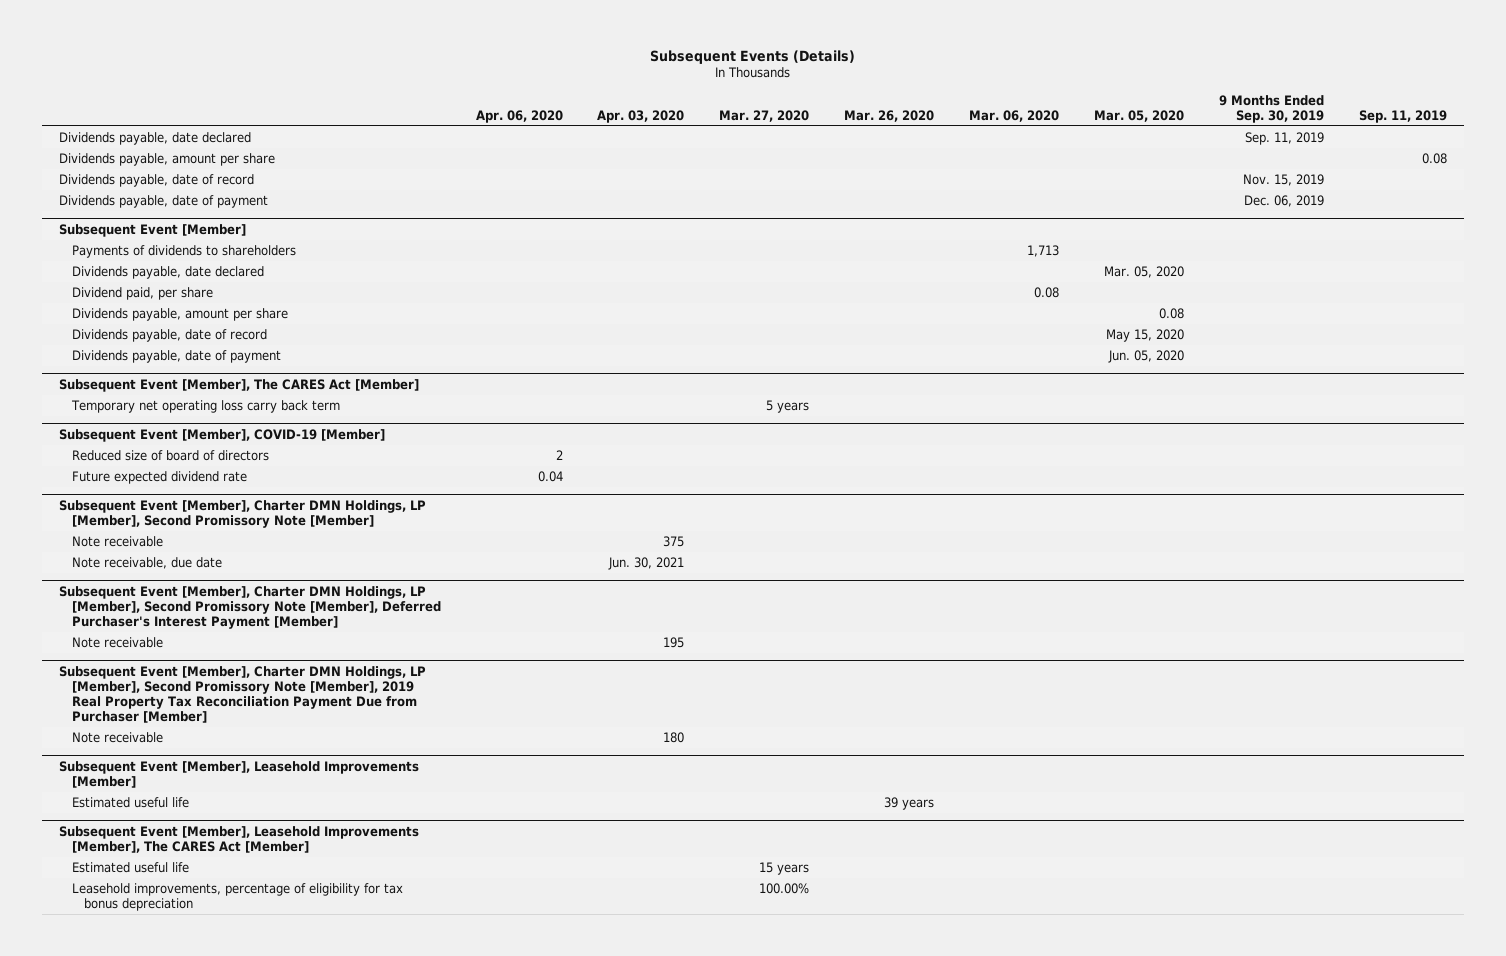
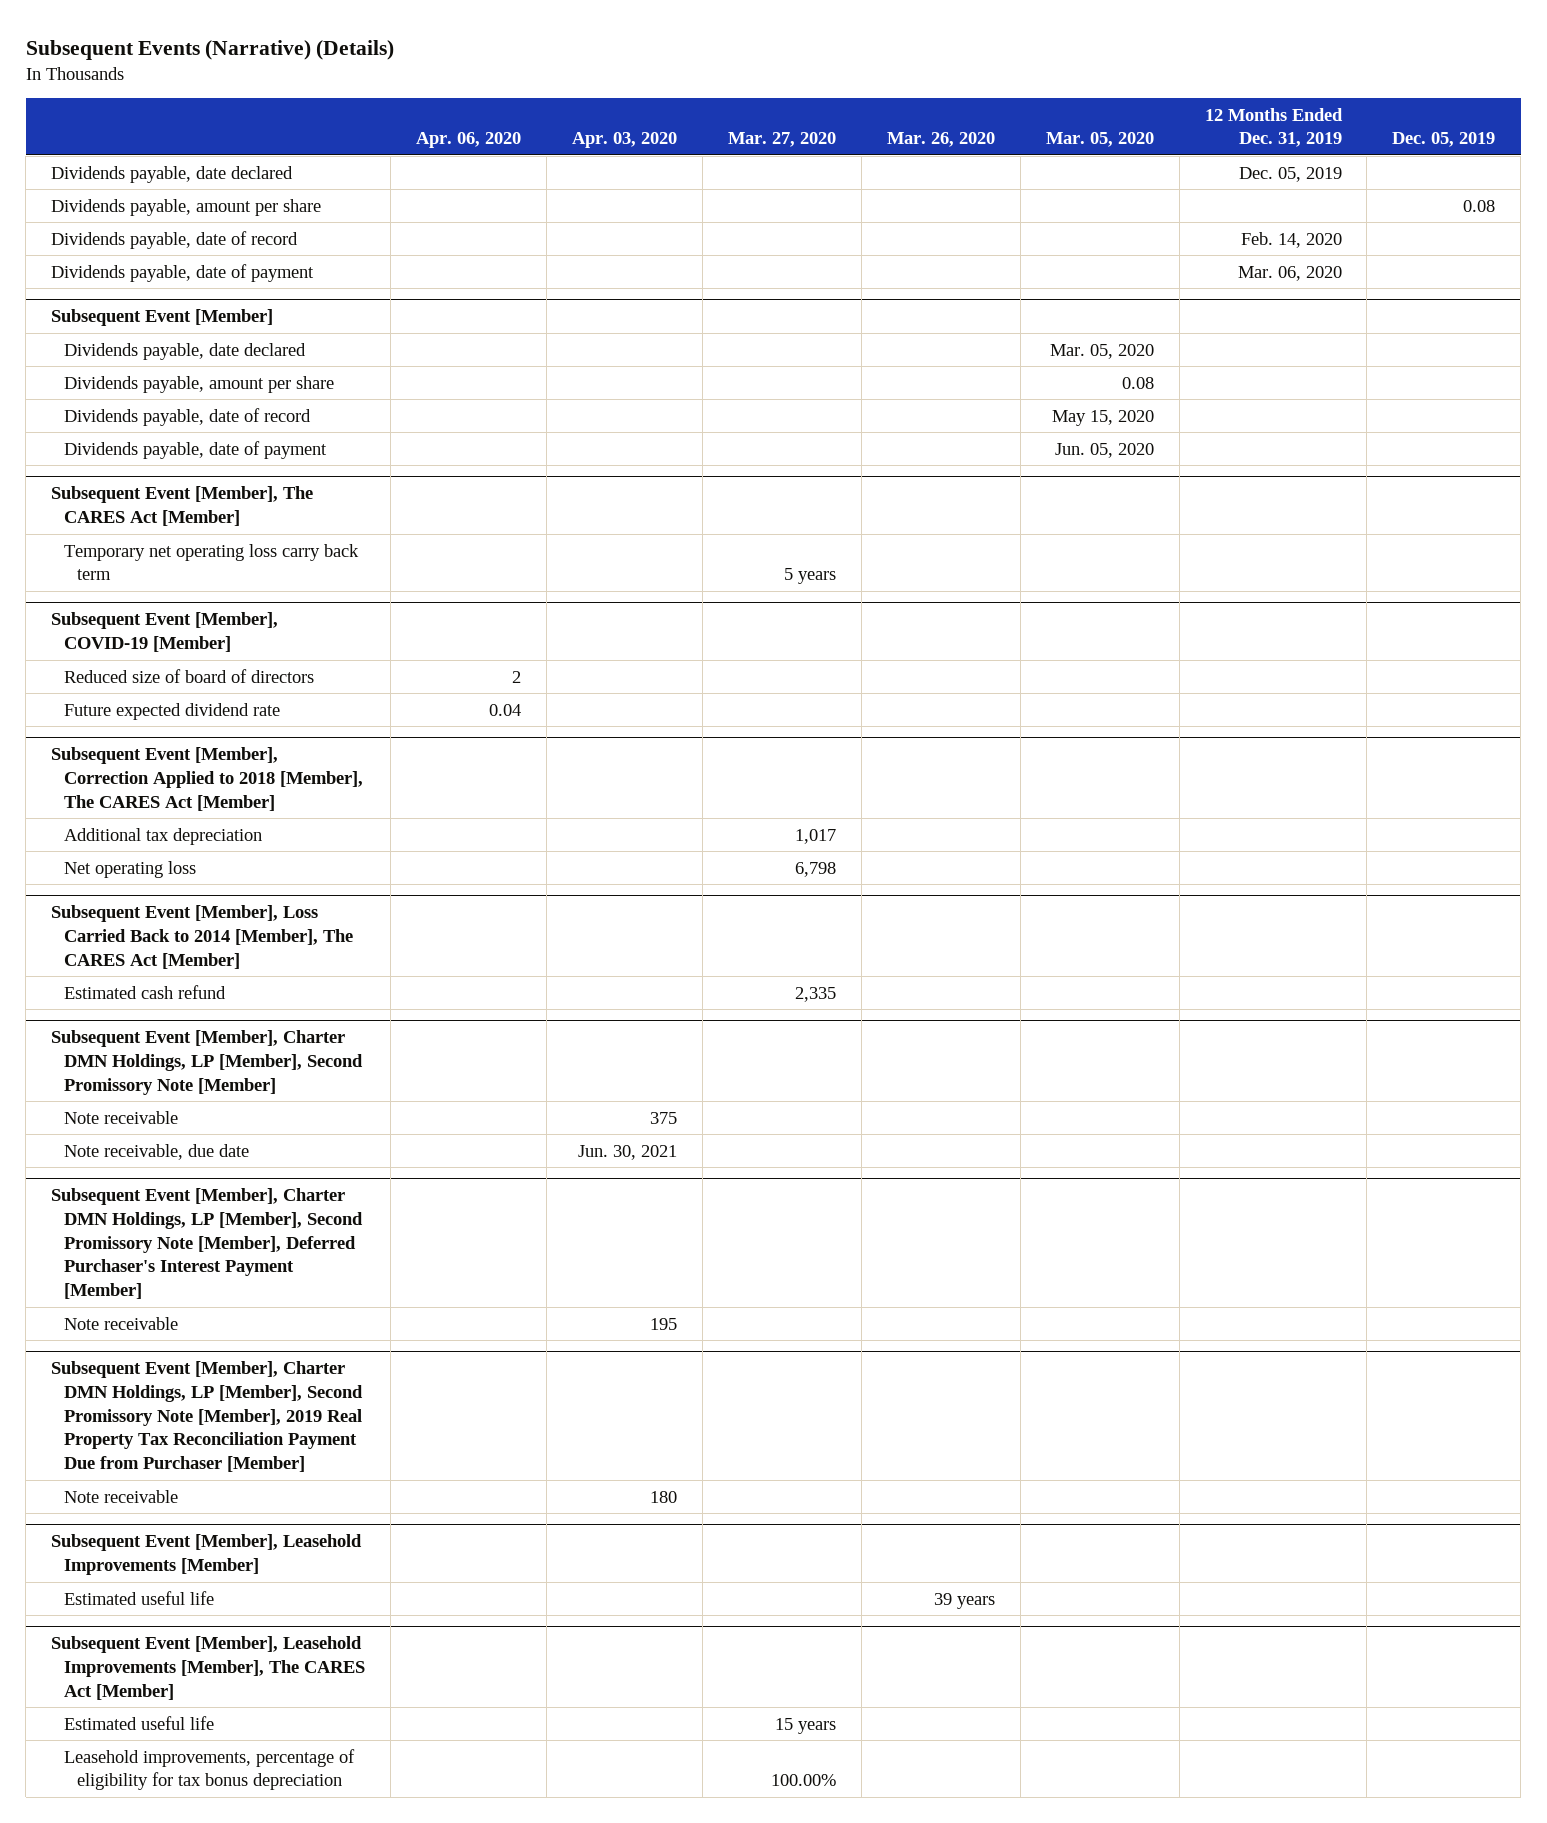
- Subsequent Events (Details)
+ Subsequent Events (Narrative) (Details)
- | Apr. 06, 2020 | Apr. 03, 2020 | Mar. 27, 2020 | Mar. 26, 2020 | Mar. 06, 2020 | Mar. 05, 2020 | 9 Months Ended Sep. 30, 2019 | Sep. 11, 2019
+ | Apr. 06, 2020 | Apr. 03, 2020 | Mar. 27, 2020 | Mar. 26, 2020 | Mar. 05, 2020 | 12 Months Ended Dec. 31, 2019 | Dec. 05, 2019
@ Subsequent Event [Member]
- Payments of dividends to shareholders | | | | | 1,713 | | |
- Dividend paid, per share | | | | | 0.08 | | |
+ Subsequent Event [Member], Correction Applied to 2018 [Member], The CARES Act [Member]
+ Additional tax depreciation | | | 1,017 | | | |
+ Net operating loss | | | 6,798 | | | |
+ Subsequent Event [Member], Loss Carried Back to 2014 [Member], The CARES Act [Member]
+ Estimated cash refund | | | 2,335 | | | |

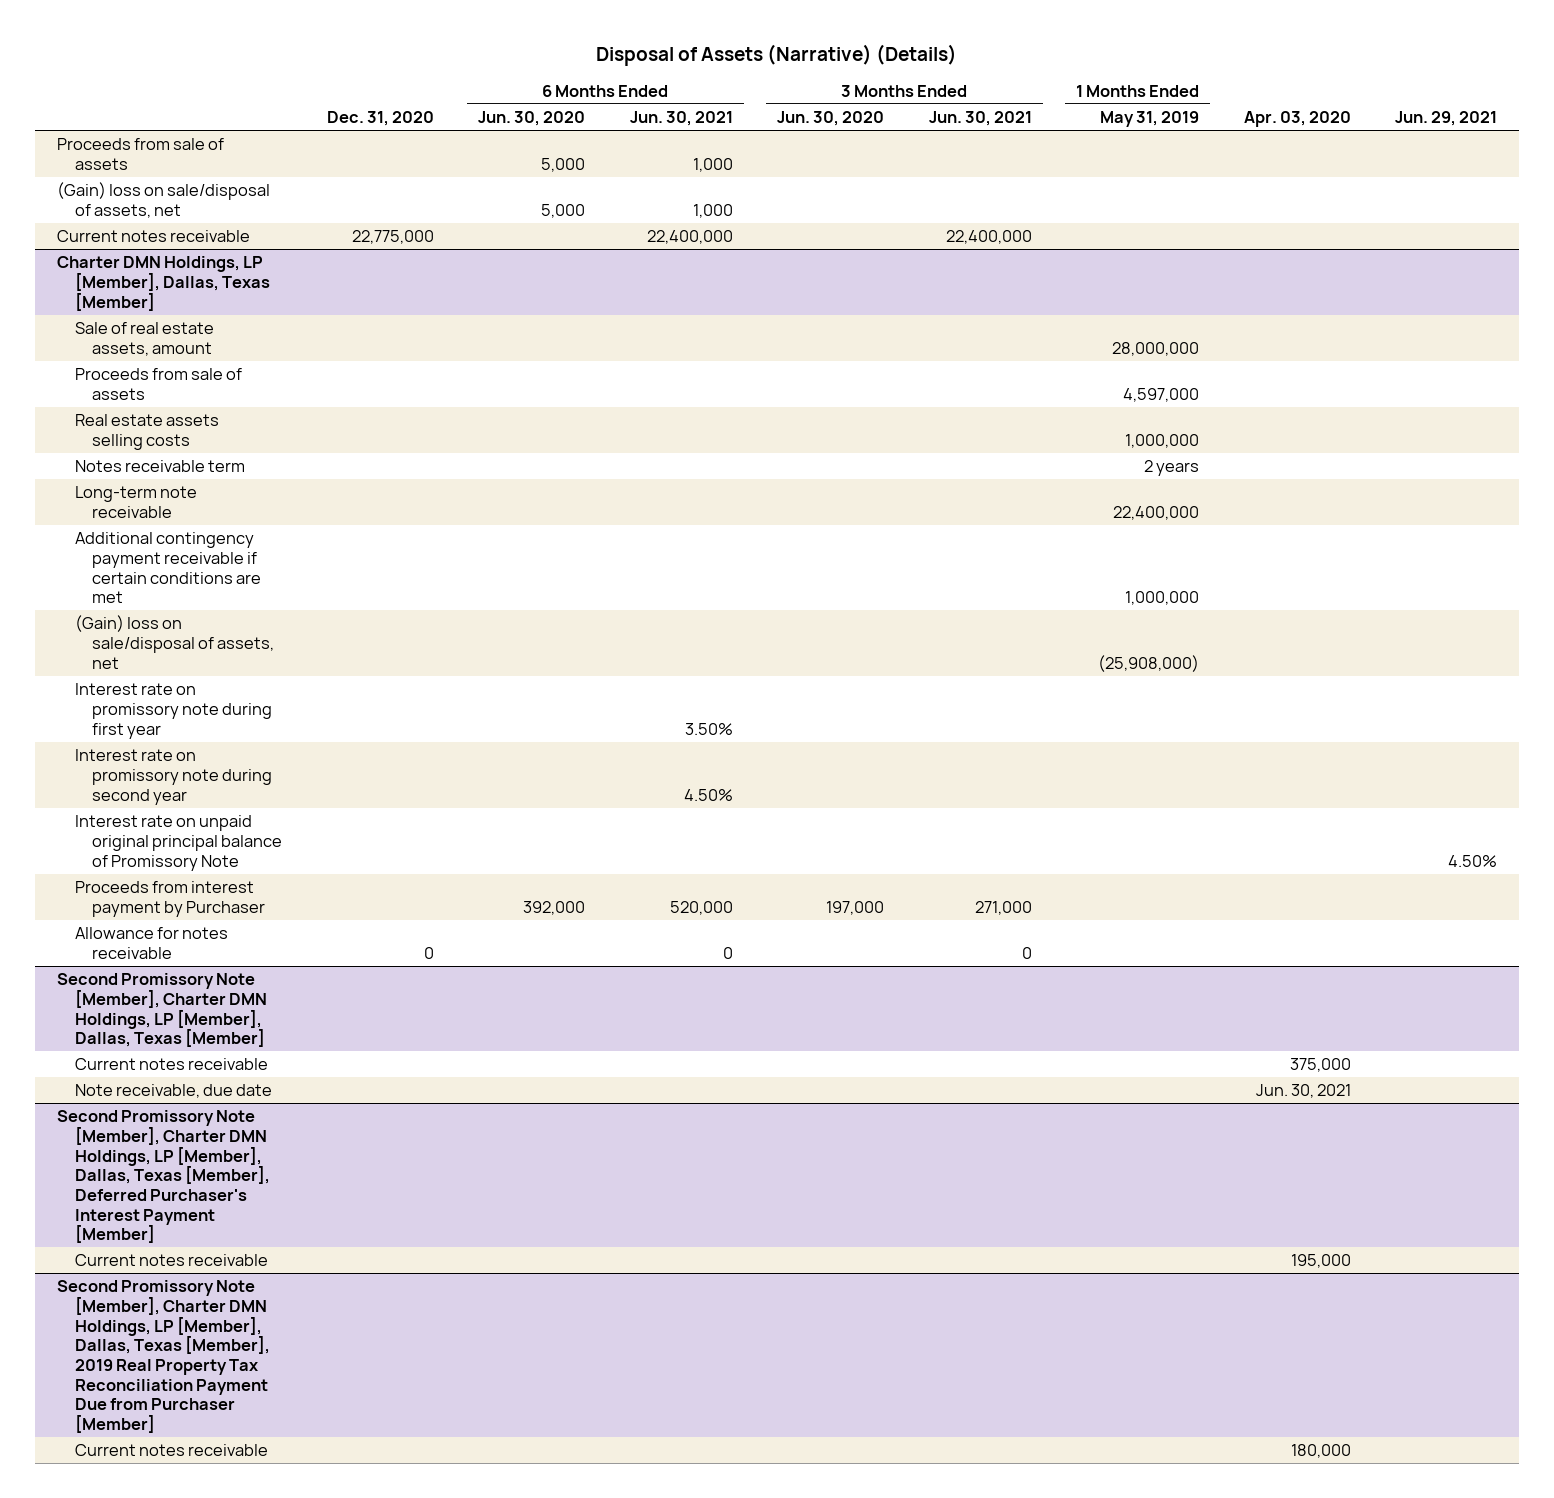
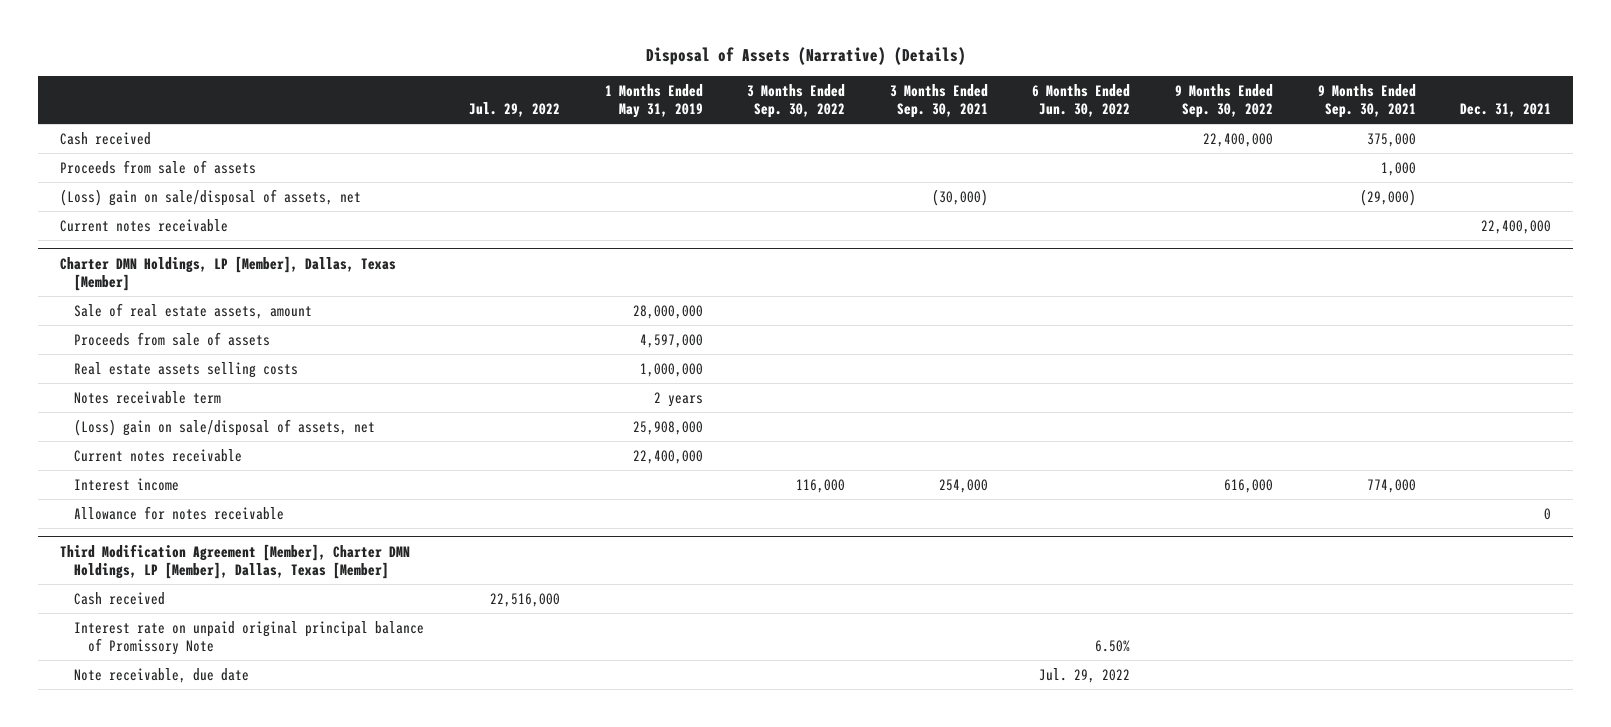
- | Dec. 31, 2020 | 6 Months Ended Jun. 30, 2020 | 6 Months Ended Jun. 30, 2021 | 3 Months Ended Jun. 30, 2020 | 3 Months Ended Jun. 30, 2021 | 1 Months Ended May 31, 2019 | Apr. 03, 2020 | Jun. 29, 2021
+ | Jul. 29, 2022 | 1 Months Ended May 31, 2019 | 3 Months Ended Sep. 30, 2022 | 3 Months Ended Sep. 30, 2021 | 6 Months Ended Jun. 30, 2022 | 9 Months Ended Sep. 30, 2022 | 9 Months Ended Sep. 30, 2021 | Dec. 31, 2021
+ Cash received | | | | | | 22,400,000 | 375,000 |
- (Gain) loss on sale/disposal of assets, net | | 5,000 | 1,000 | | | | |
+ (Loss) gain on sale/disposal of assets, net | | | | (30,000) | | | (29,000) |
@ Charter DMN Holdings, LP [Member], Dallas, Texas [Member]
- Long-term note receivable | | | | | | 22,400,000 | |
- Additional contingency payment receivable if certain conditions are met | | | | | | 1,000,000 | |
- (Gain) loss on sale/disposal of assets, net | | | | | | (25,908,000) | |
- Interest rate on promissory note during first year | | | 3.50% | | | | |
- Interest rate on promissory note during second year | | | 4.50% | | | | |
- Interest rate on unpaid original principal balance of Promissory Note | | | | | | | | 4.50%
- Proceeds from interest payment by Purchaser | | 392,000 | 520,000 | 197,000 | 271,000 | | |
+ (Loss) gain on sale/disposal of assets, net | | 25,908,000 | | | | | |
+ Current notes receivable | | 22,400,000 | | | | | |
+ Interest income | | | 116,000 | 254,000 | | 616,000 | 774,000 |
- Second Promissory Note [Member], Charter DMN Holdings, LP [Member], Dallas, Texas [Member]
- Current notes receivable | | | | | | | 375,000 |
+ Third Modification Agreement [Member], Charter DMN Holdings, LP [Member], Dallas, Texas [Member]
+ Cash received | 22,516,000 | | | | | | |
+ Interest rate on unpaid original principal balance of Promissory Note | | | | | 6.50% | | |
- Second Promissory Note [Member], Charter DMN Holdings, LP [Member], Dallas, Texas [Member], Deferred Purchaser's Interest Payment [Member]
- Current notes receivable | | | | | | | 195,000 |
- Second Promissory Note [Member], Charter DMN Holdings, LP [Member], Dallas, Texas [Member], 2019 Real Property Tax Reconciliation Payment Due from Purchaser [Member]
- Current notes receivable | | | | | | | 180,000 |

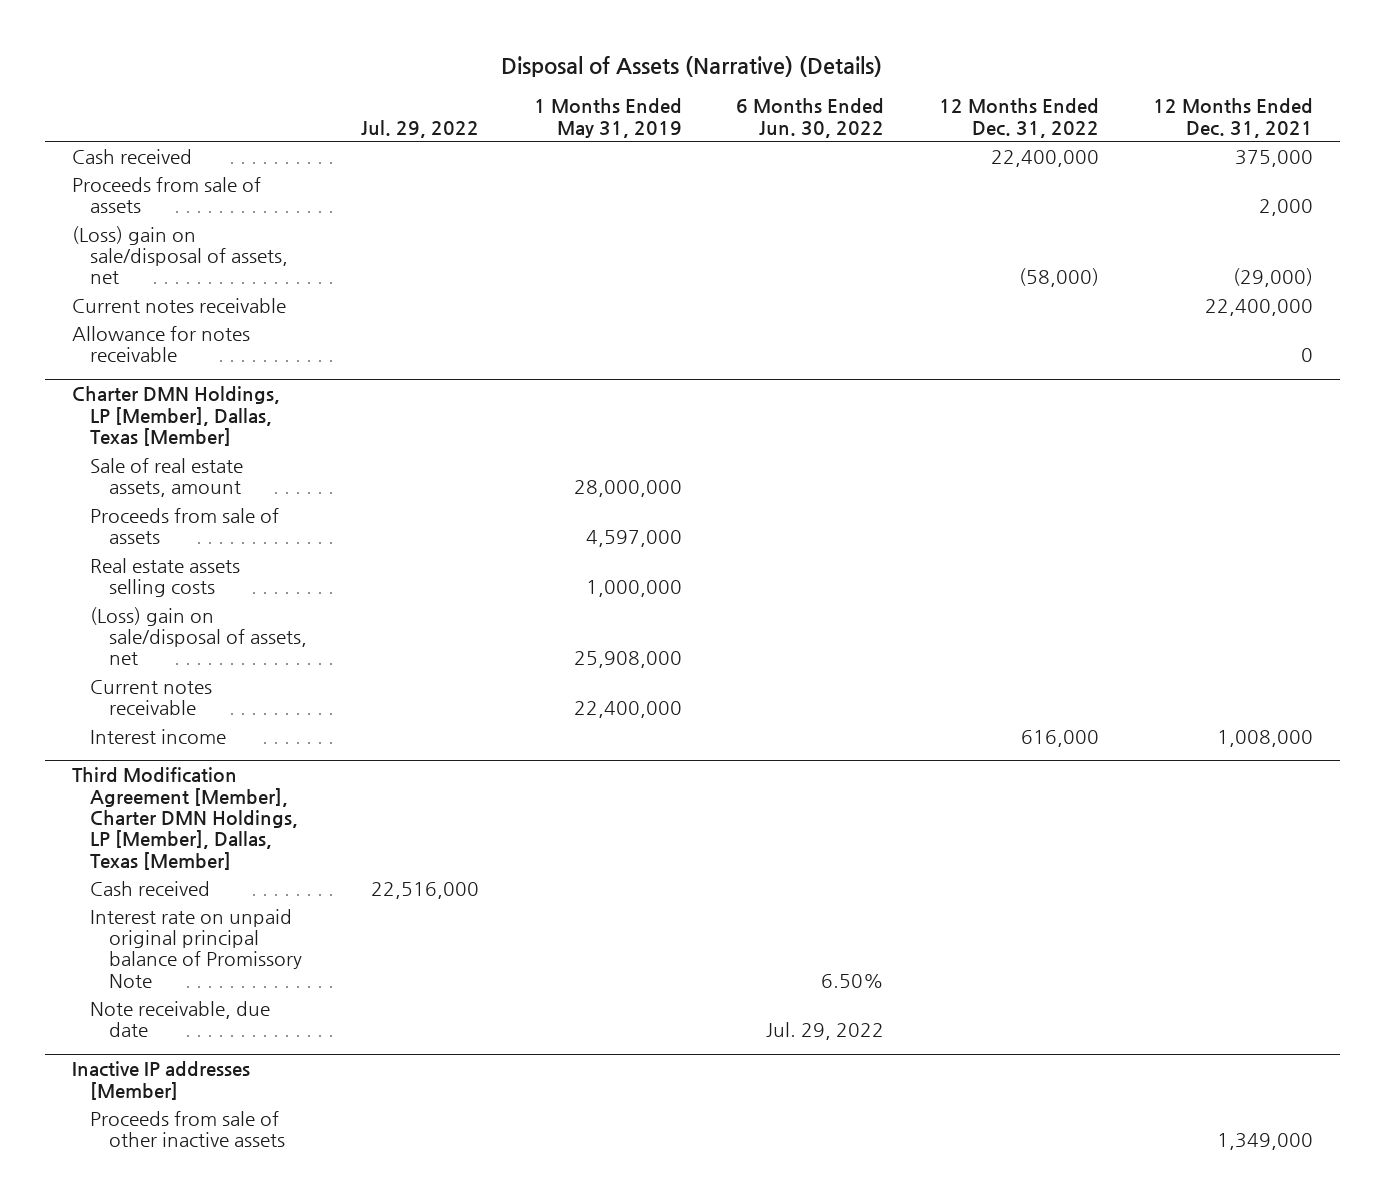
- | Jul. 29, 2022 | 1 Months Ended May 31, 2019 | 3 Months Ended Sep. 30, 2022 | 3 Months Ended Sep. 30, 2021 | 6 Months Ended Jun. 30, 2022 | 9 Months Ended Sep. 30, 2022 | 9 Months Ended Sep. 30, 2021 | Dec. 31, 2021
+ | Jul. 29, 2022 | 1 Months Ended May 31, 2019 | 6 Months Ended Jun. 30, 2022 | 12 Months Ended Dec. 31, 2022 | 12 Months Ended Dec. 31, 2021
+ Allowance for notes receivable | | | | | 0
@ Charter DMN Holdings, LP [Member], Dallas, Texas [Member]
- Notes receivable term | | 2 years | | | | | |
- Allowance for notes receivable | | | | | | | | 0
+ Inactive IP addresses [Member]
+ Proceeds from sale of other inactive assets | | | | | 1,349,000

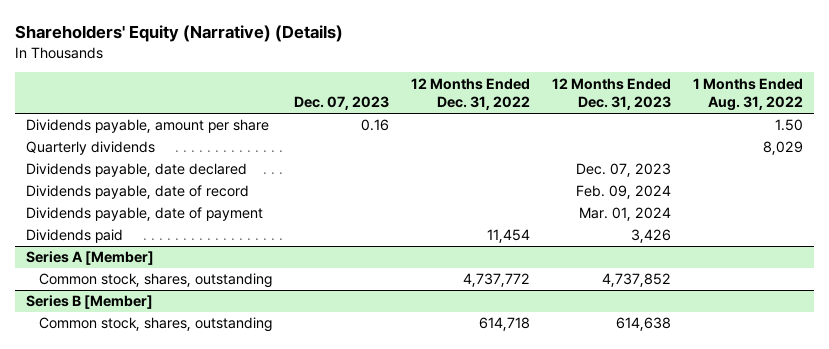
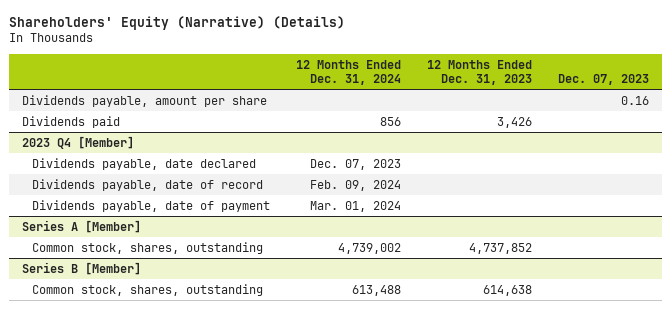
- | Dec. 07, 2023 | 12 Months Ended Dec. 31, 2022 | 12 Months Ended Dec. 31, 2023 | 1 Months Ended Aug. 31, 2022
+ | 12 Months Ended Dec. 31, 2024 | 12 Months Ended Dec. 31, 2023 | Dec. 07, 2023
- Quarterly dividends | | | | 8,029
- Dividends payable, date declared | | | Dec. 07, 2023 |
- Dividends payable, date of record | | | Feb. 09, 2024 |
- Dividends payable, date of payment | | | Mar. 01, 2024 |
+ 2023 Q4 [Member]
+ Dividends payable, date declared | Dec. 07, 2023 | |
+ Dividends payable, date of record | Feb. 09, 2024 | |
+ Dividends payable, date of payment | Mar. 01, 2024 | |

